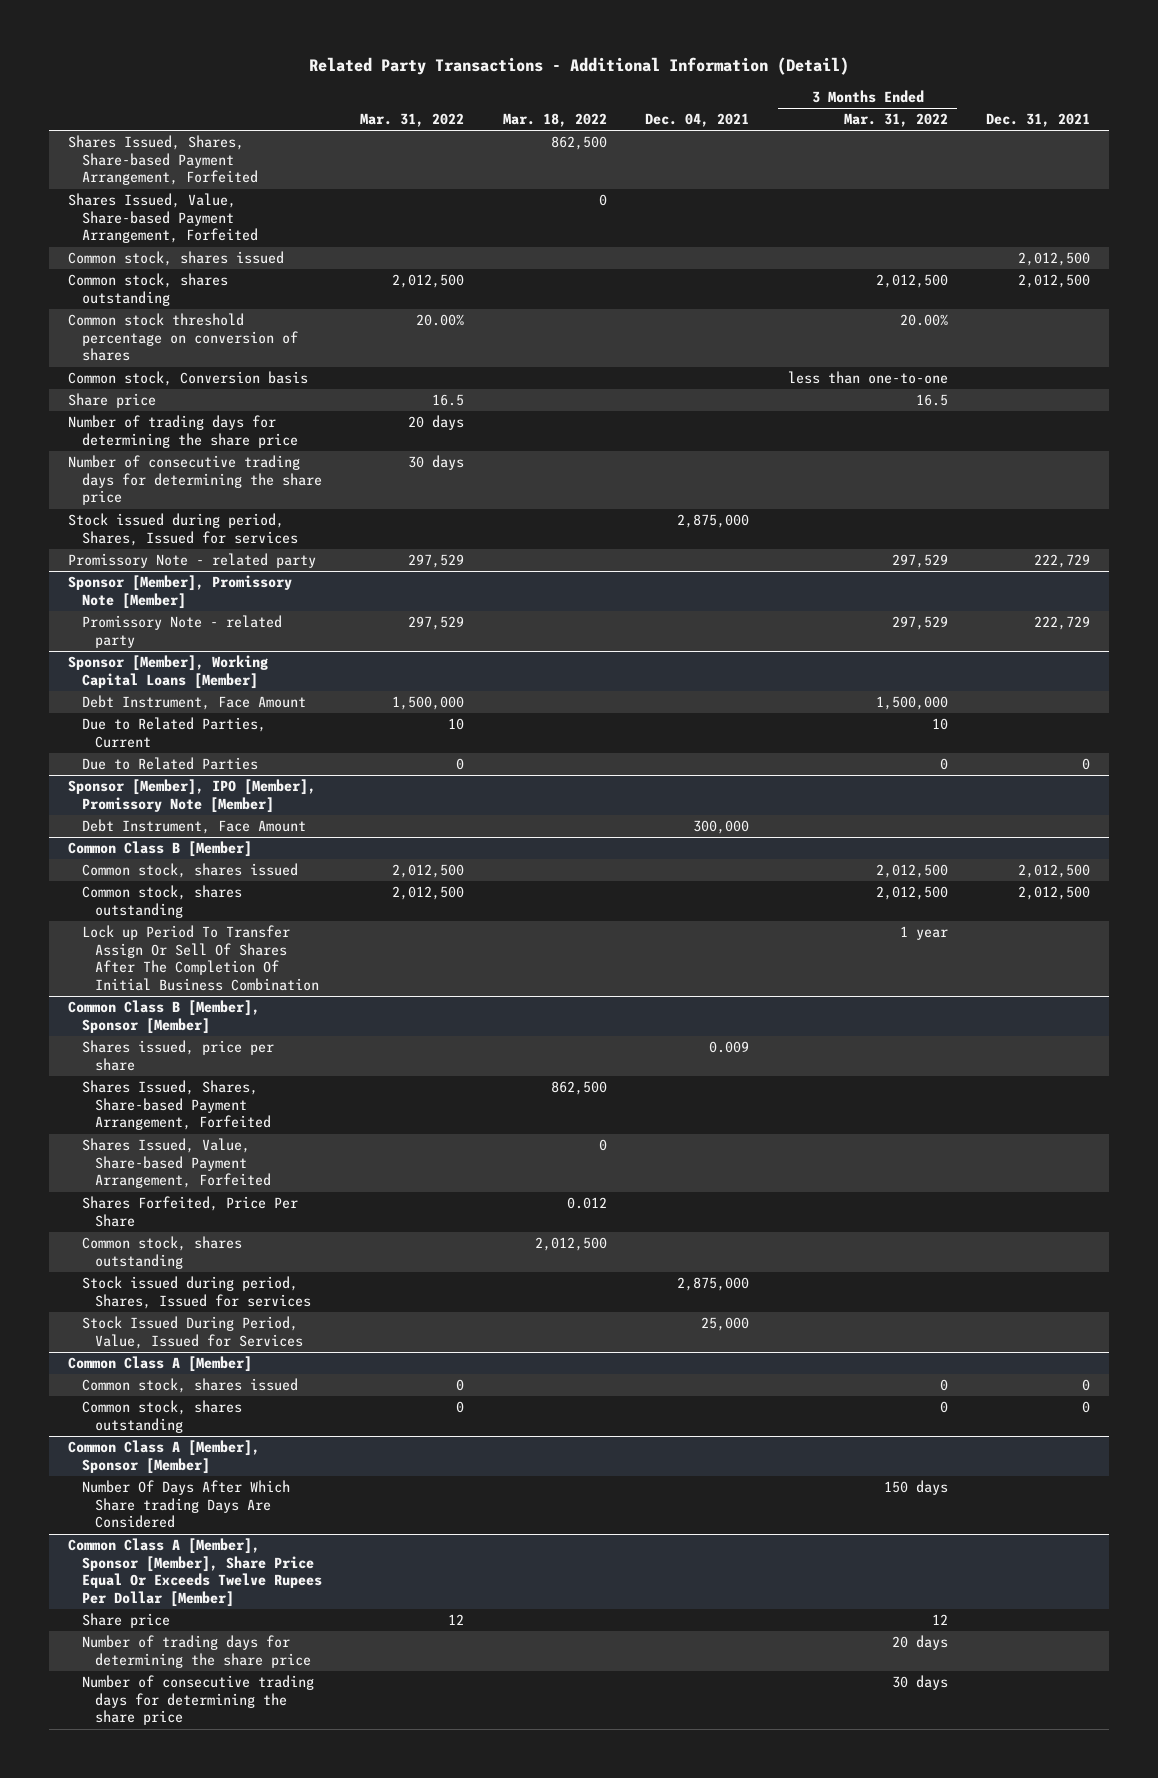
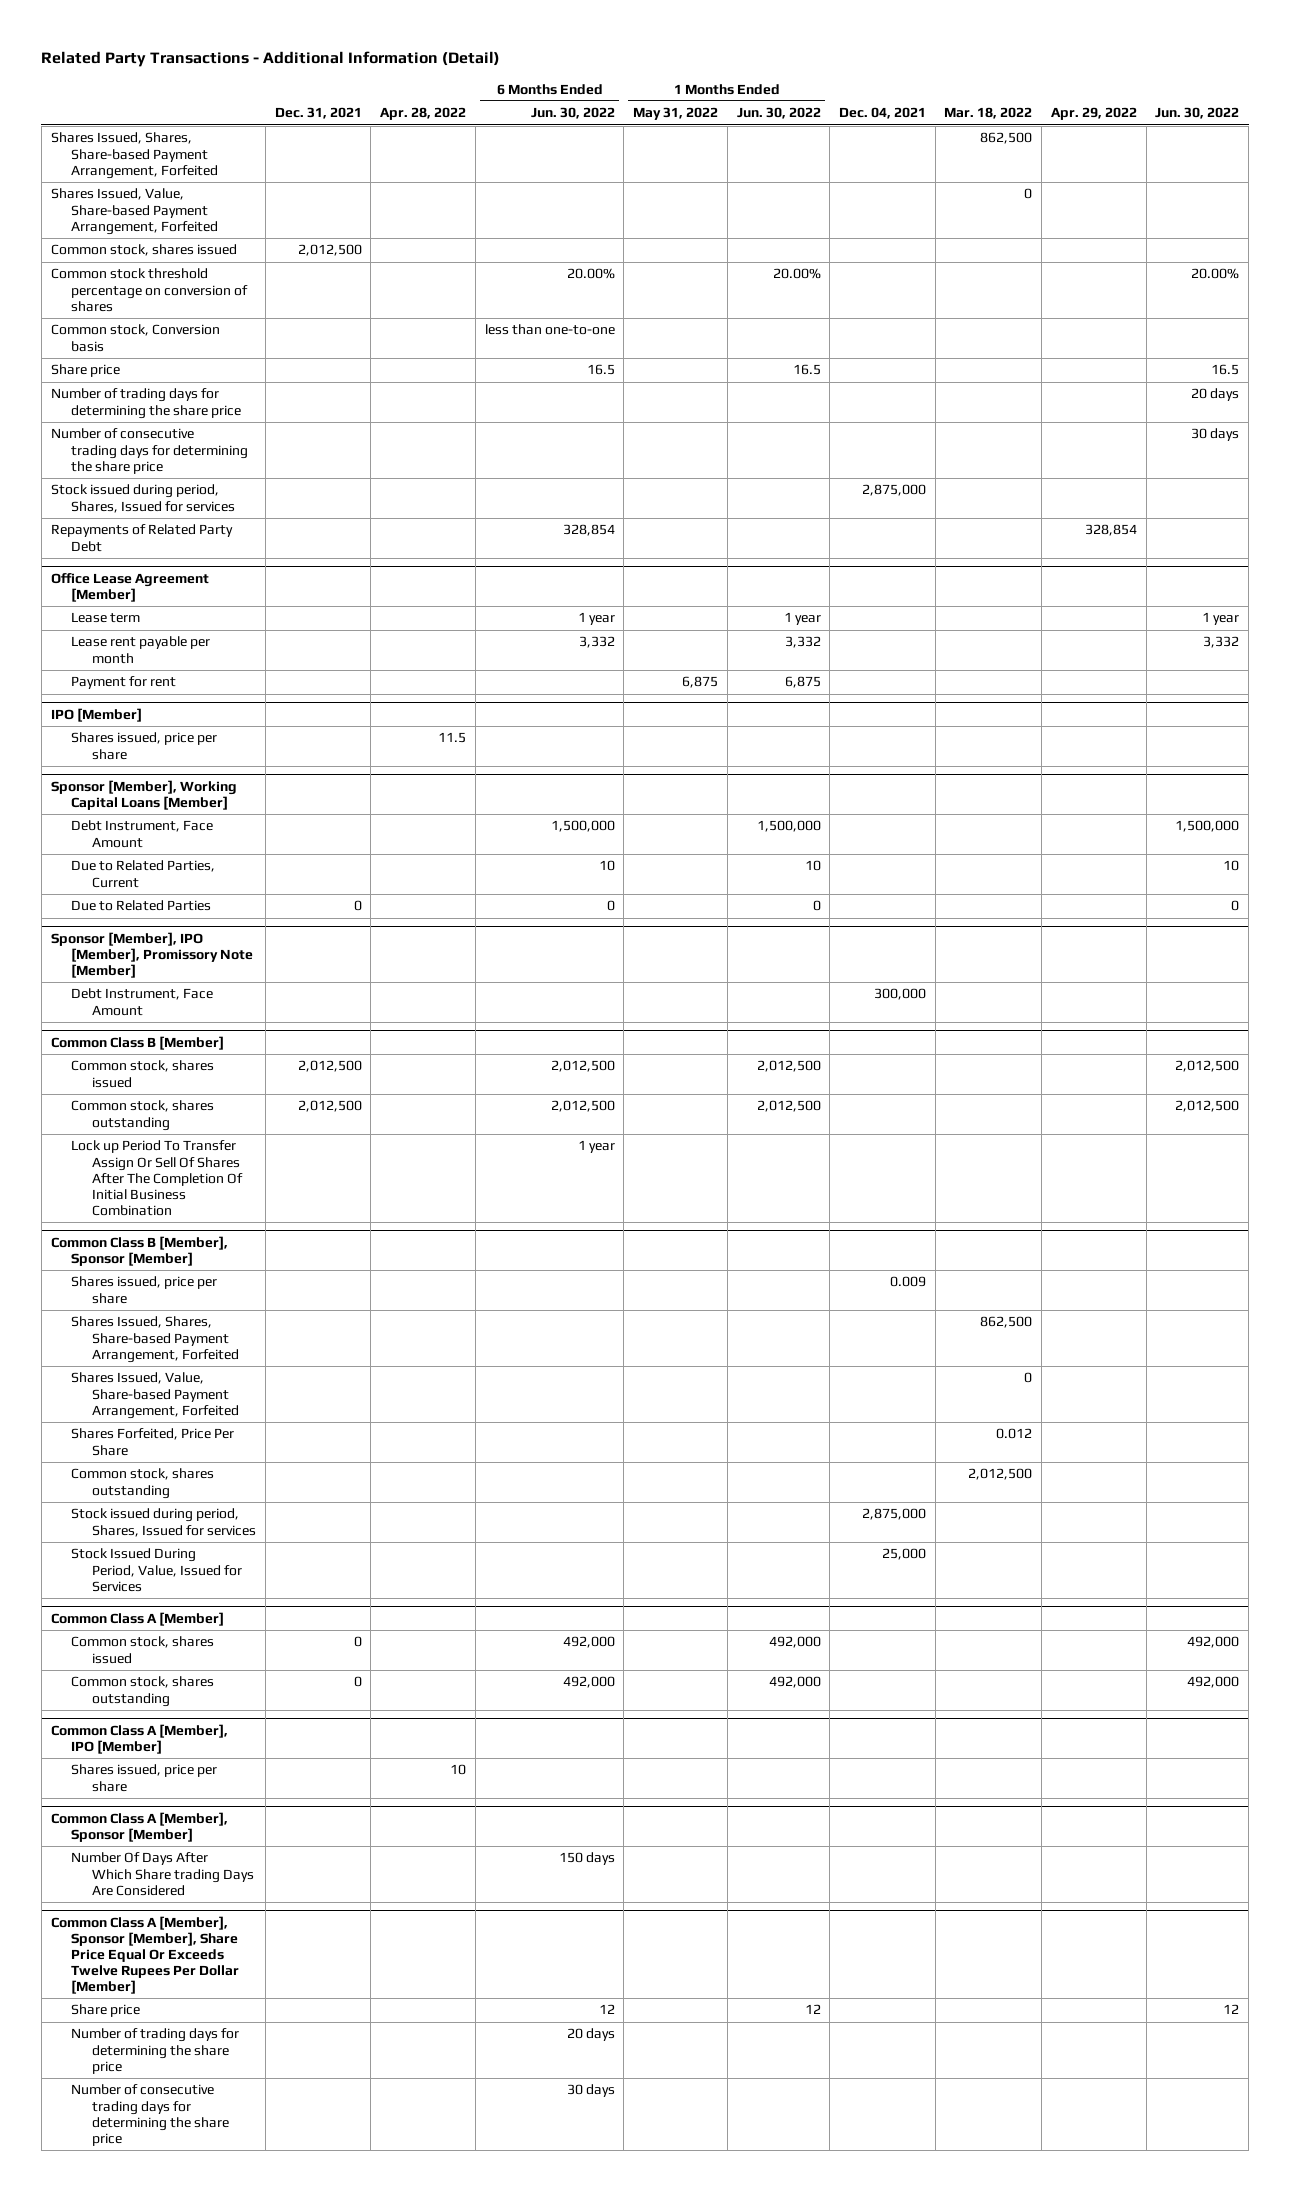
- | Mar. 31, 2022 | Mar. 18, 2022 | Dec. 04, 2021 | 3 Months Ended Mar. 31, 2022 | Dec. 31, 2021
+ | Dec. 31, 2021 | Apr. 28, 2022 | 6 Months Ended Jun. 30, 2022 | 1 Months Ended May 31, 2022 | 1 Months Ended Jun. 30, 2022 | Dec. 04, 2021 | Mar. 18, 2022 | Apr. 29, 2022 | Jun. 30, 2022
- Common stock, shares outstanding | 2,012,500 | | | 2,012,500 | 2,012,500
- Promissory Note - related party | 297,529 | | | 297,529 | 222,729
- Sponsor [Member], Promissory Note [Member]
- Promissory Note - related party | 297,529 | | | 297,529 | 222,729
+ Repayments of Related Party Debt | | | 328,854 | | | | | 328,854 |
+ Office Lease Agreement [Member]
+ Lease term | | | 1 year | | 1 year | | | | 1 year
+ Lease rent payable per month | | | 3,332 | | 3,332 | | | | 3,332
+ Payment for rent | | | | 6,875 | 6,875 | | | |
+ IPO [Member]
+ Shares issued, price per share | | 11.5 | | | | | | |
+ Common Class A [Member], IPO [Member]
+ Shares issued, price per share | | 10 | | | | | | |

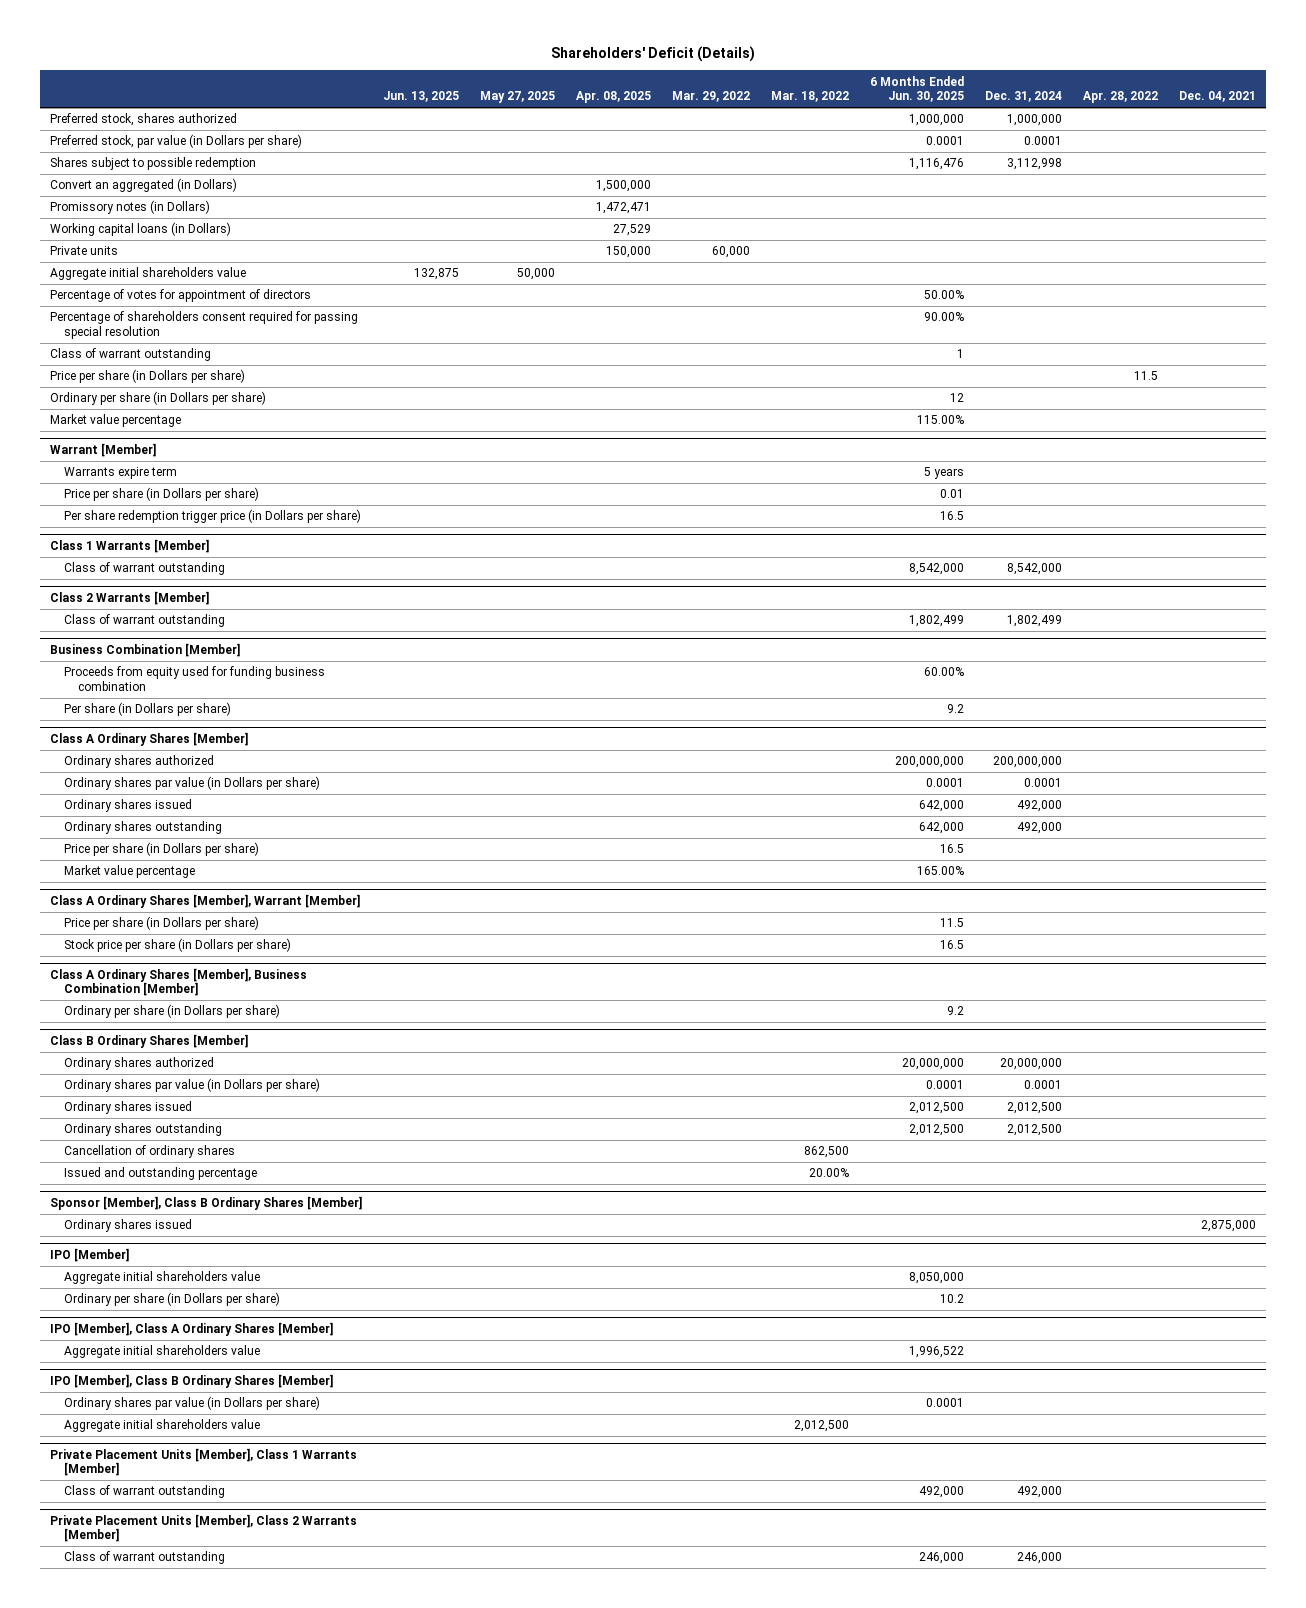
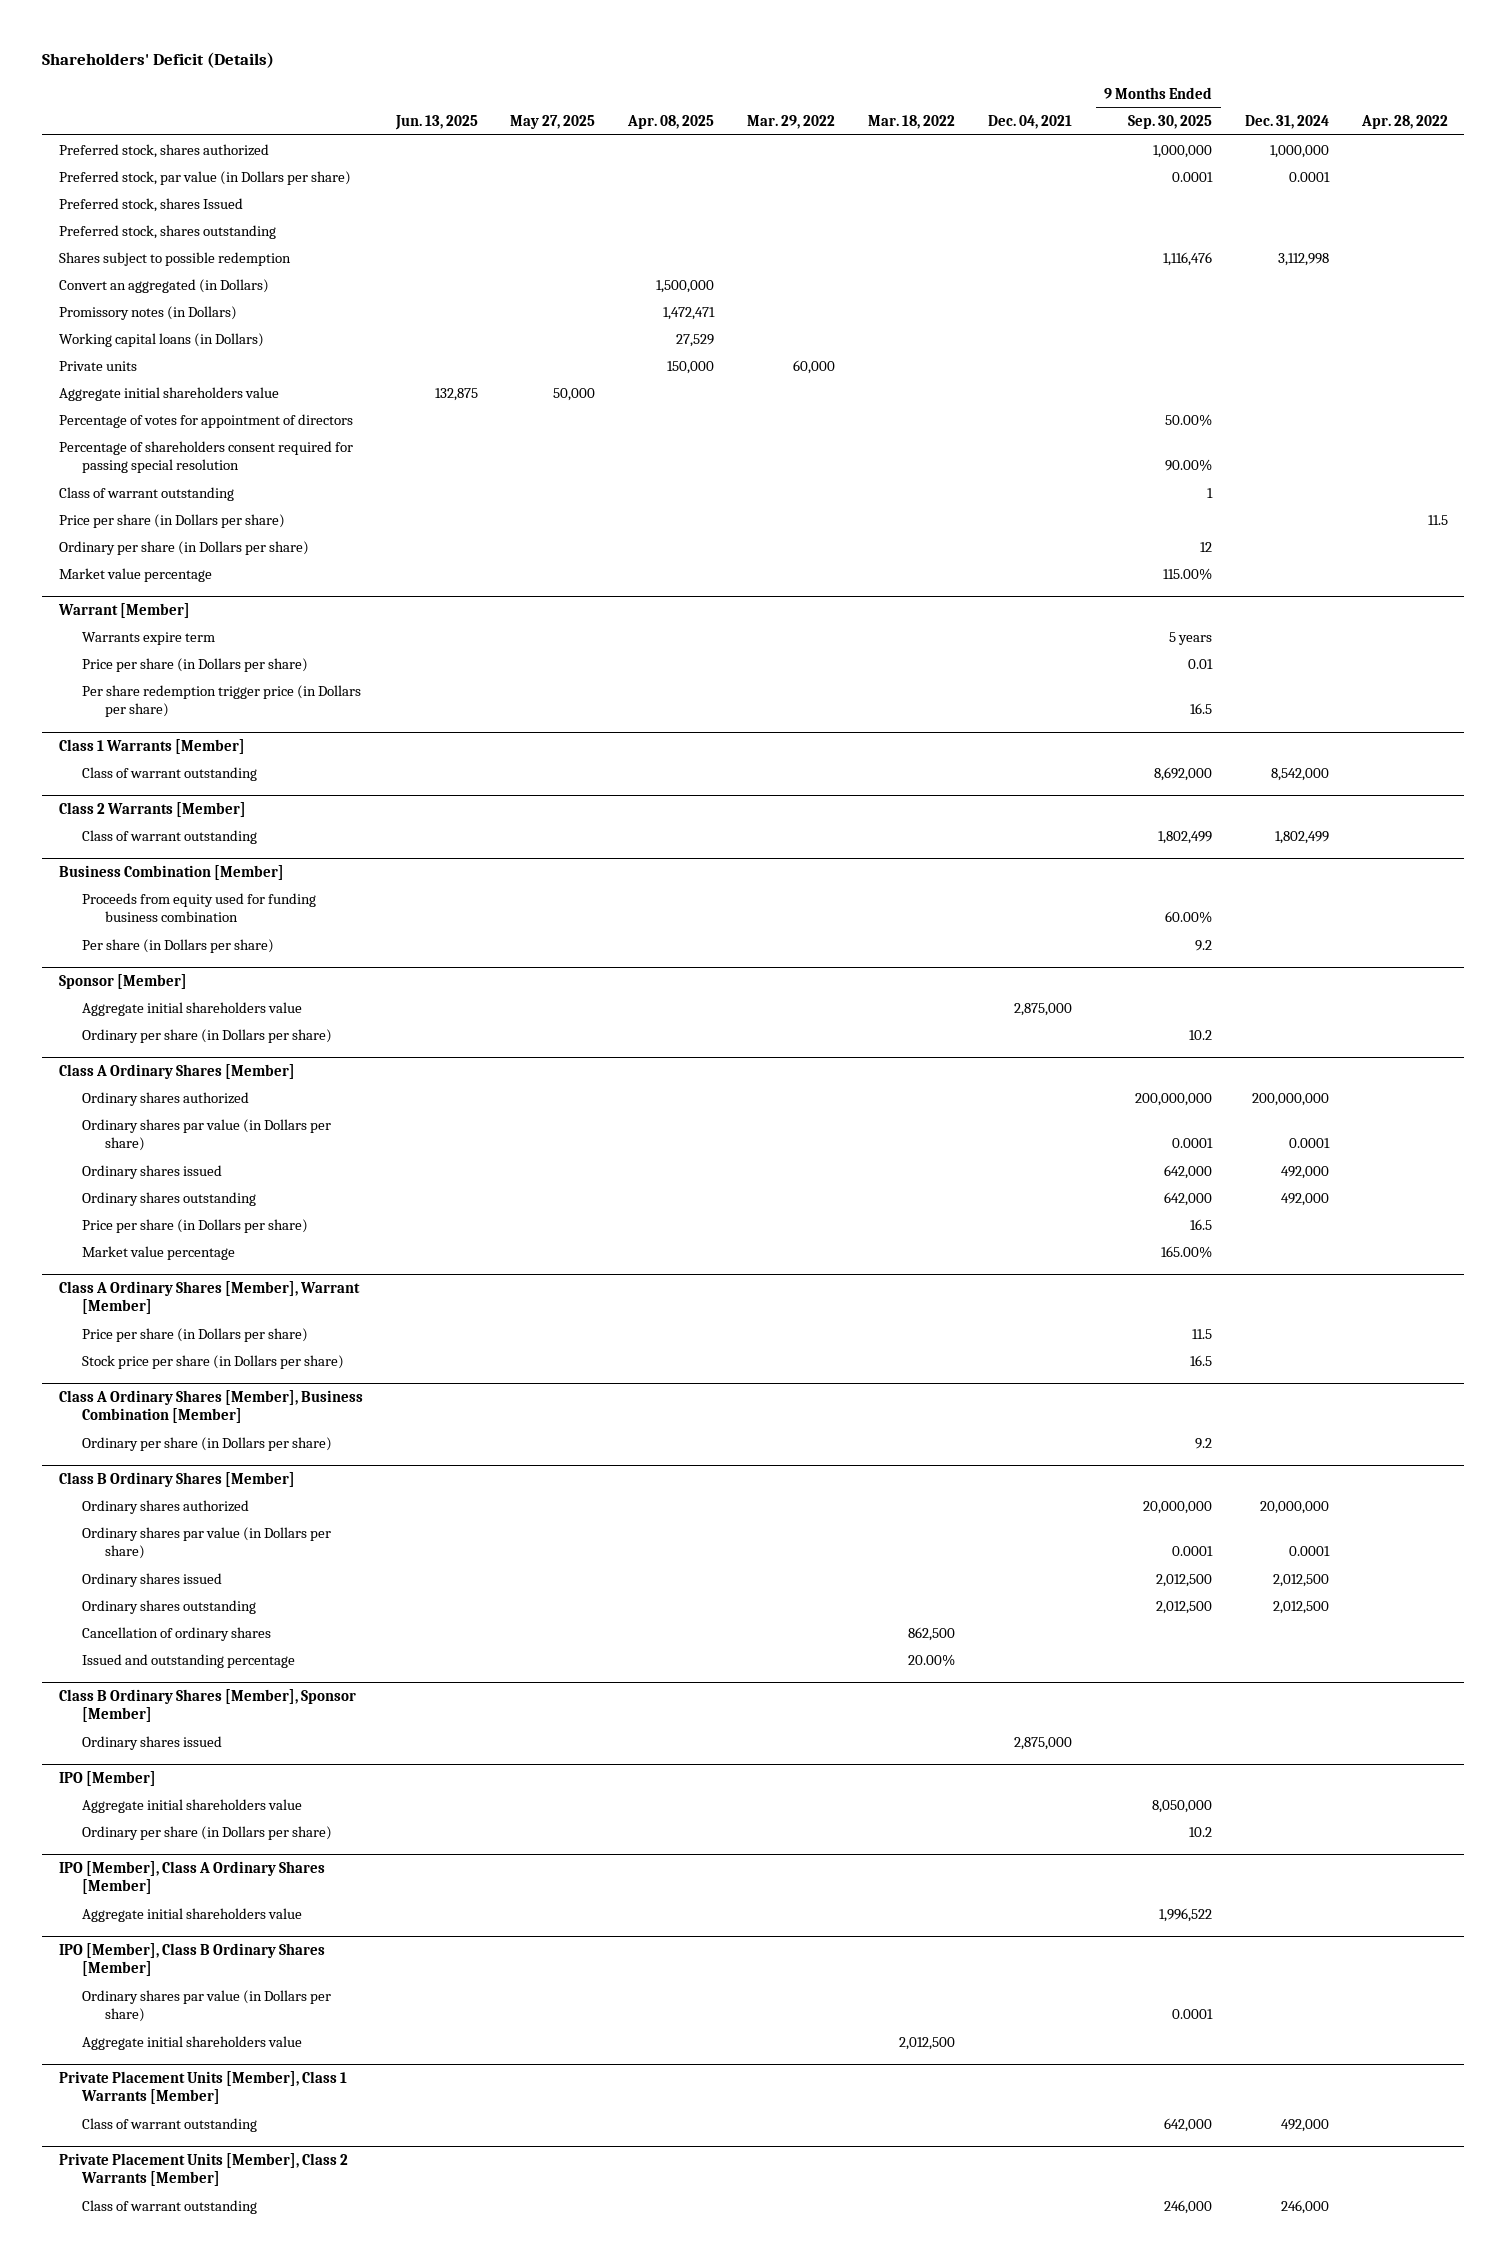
- | Jun. 13, 2025 | May 27, 2025 | Apr. 08, 2025 | Mar. 29, 2022 | Mar. 18, 2022 | 6 Months Ended Jun. 30, 2025 | Dec. 31, 2024 | Apr. 28, 2022 | Dec. 04, 2021
+ | Jun. 13, 2025 | May 27, 2025 | Apr. 08, 2025 | Mar. 29, 2022 | Mar. 18, 2022 | Dec. 04, 2021 | 9 Months Ended Sep. 30, 2025 | Dec. 31, 2024 | Apr. 28, 2022
+ Preferred stock, shares Issued
+ Preferred stock, shares outstanding
+ Sponsor [Member]
+ Aggregate initial shareholders value | | | | | | 2,875,000 | | |
+ Ordinary per share (in Dollars per share) | | | | | | | 10.2 | |
- Sponsor [Member], Class B Ordinary Shares [Member]
+ Class B Ordinary Shares [Member], Sponsor [Member]

